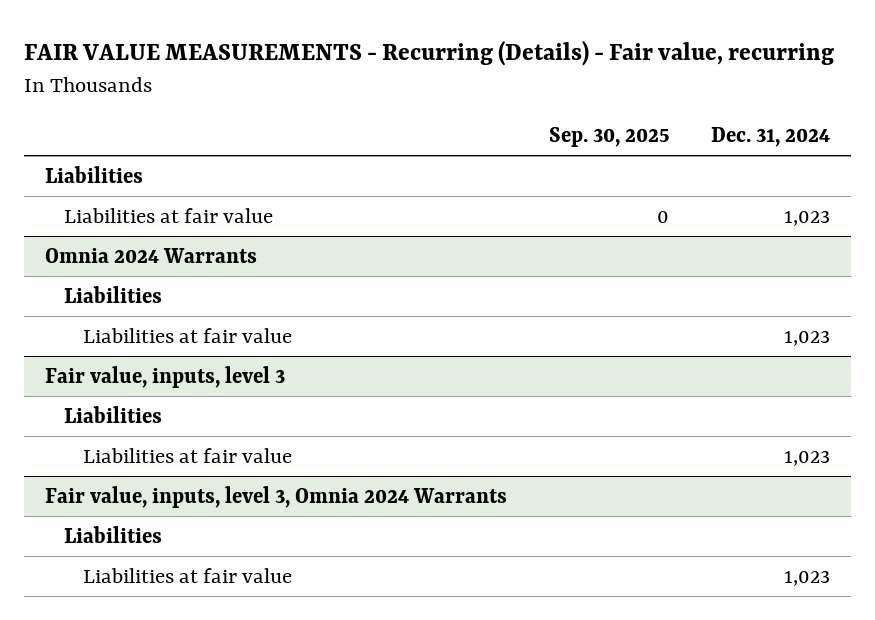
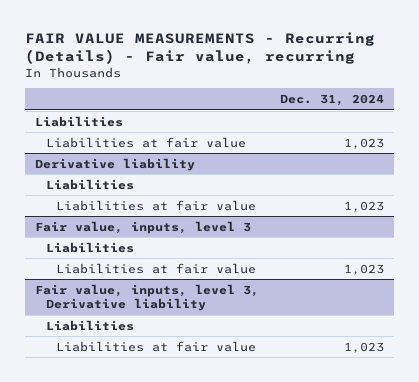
- | Sep. 30, 2025 | Dec. 31, 2024
+ | Dec. 31, 2024
- Omnia 2024 Warrants
+ Derivative liability
- Fair value, inputs, level 3, Omnia 2024 Warrants
+ Fair value, inputs, level 3, Derivative liability

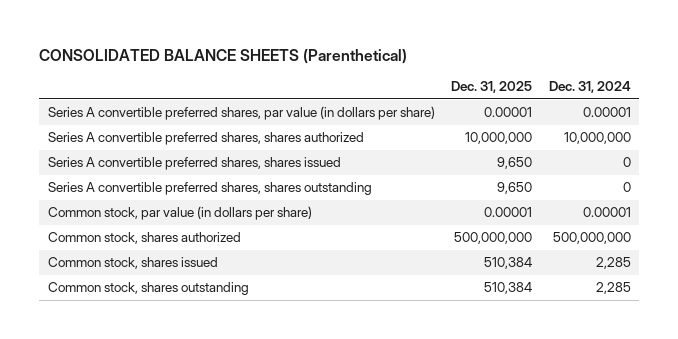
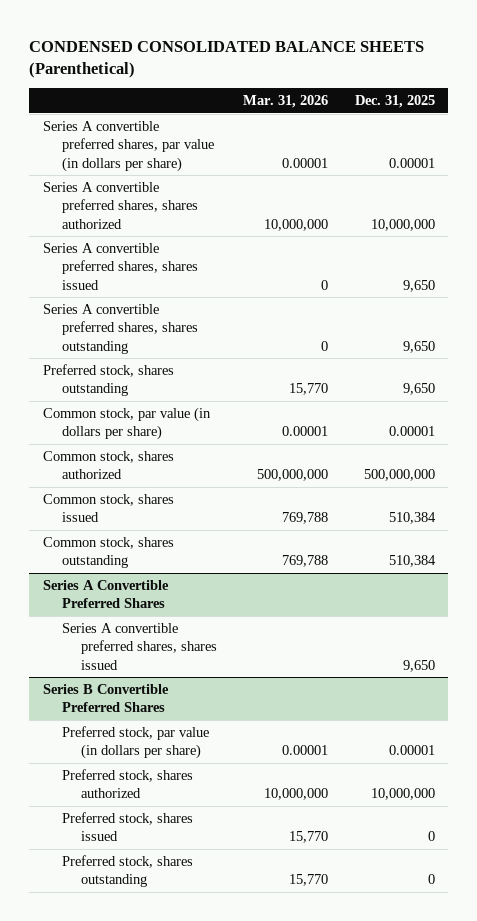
- CONSOLIDATED BALANCE SHEETS (Parenthetical)
+ CONDENSED CONSOLIDATED BALANCE SHEETS (Parenthetical)
- | Dec. 31, 2025 | Dec. 31, 2024
+ | Mar. 31, 2026 | Dec. 31, 2025
+ Preferred stock, shares outstanding | 15,770 | 9,650
+ Series A Convertible Preferred Shares
+ Series A convertible preferred shares, shares issued | | 9,650
+ Series B Convertible Preferred Shares
+ Preferred stock, par value (in dollars per share) | 0.00001 | 0.00001
+ Preferred stock, shares authorized | 10,000,000 | 10,000,000
+ Preferred stock, shares issued | 15,770 | 0
+ Preferred stock, shares outstanding | 15,770 | 0

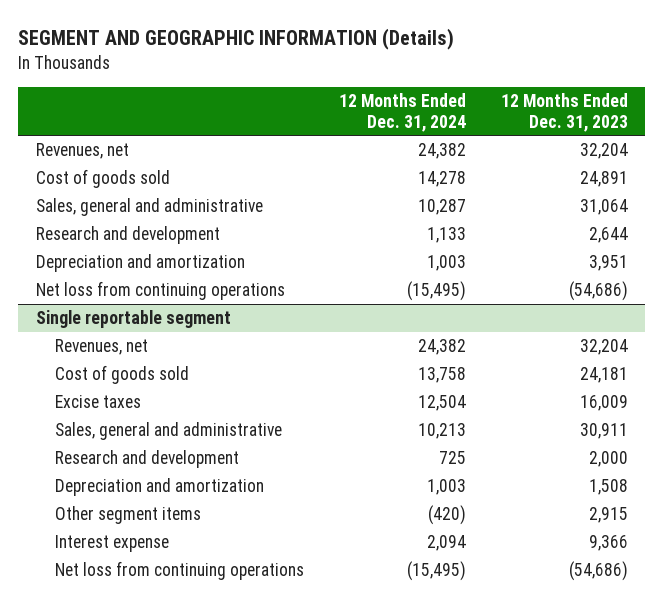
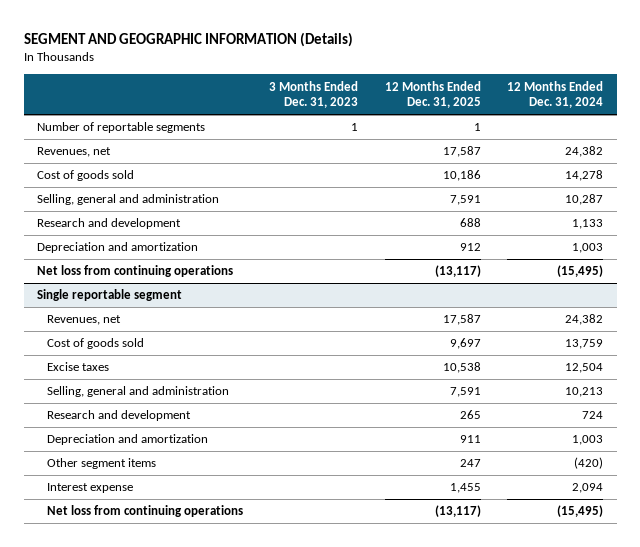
- | 12 Months Ended Dec. 31, 2024 | 12 Months Ended Dec. 31, 2023
+ | 3 Months Ended Dec. 31, 2023 | 12 Months Ended Dec. 31, 2025 | 12 Months Ended Dec. 31, 2024
+ Number of reportable segments | 1 | 1 |
- Sales, general and administrative | 10,287 | 31,064
+ Selling, general and administration | | 7,591 | 10,287
@ Single reportable segment
- Cost of goods sold | 13,758 | 24,181
+ Cost of goods sold | | 9,697 | 13,759
- Sales, general and administrative | 10,213 | 30,911
- Research and development | 725 | 2,000
+ Selling, general and administration | | 7,591 | 10,213
+ Research and development | | 265 | 724

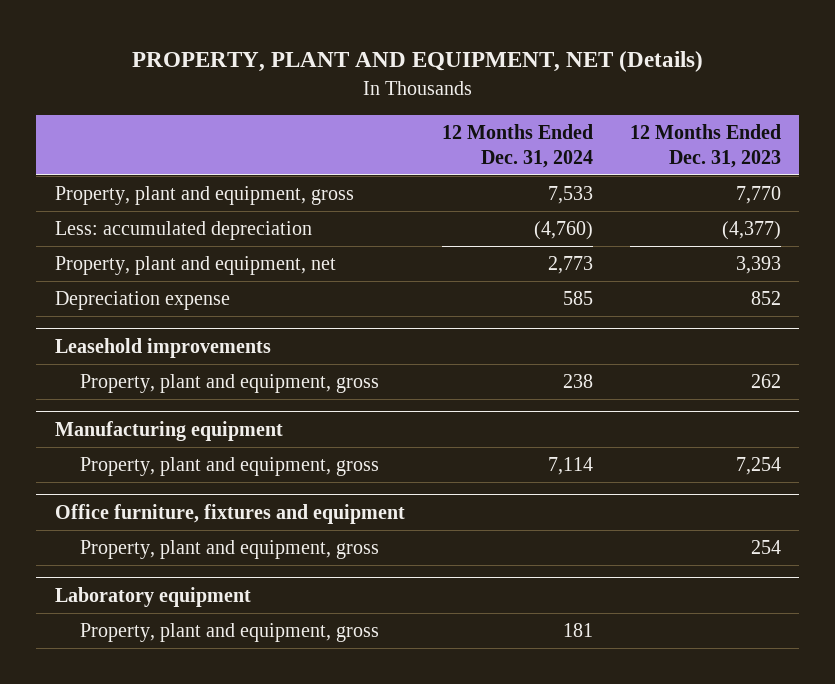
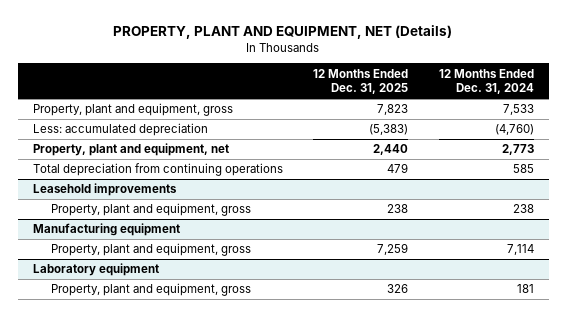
- | 12 Months Ended Dec. 31, 2024 | 12 Months Ended Dec. 31, 2023
+ | 12 Months Ended Dec. 31, 2025 | 12 Months Ended Dec. 31, 2024
- Depreciation expense | 585 | 852
+ Total depreciation from continuing operations | 479 | 585
- Office furniture, fixtures and equipment
- Property, plant and equipment, gross | | 254

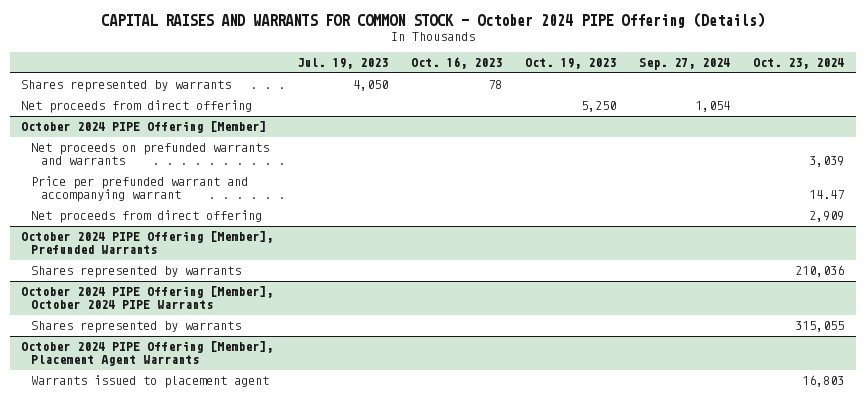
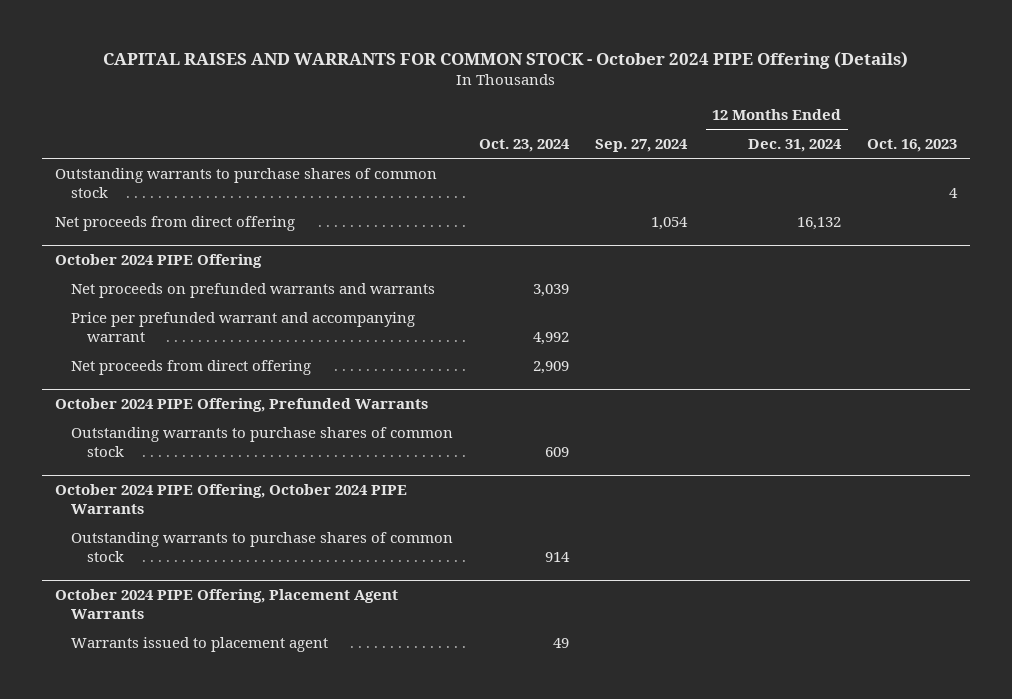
- | Jul. 19, 2023 | Oct. 16, 2023 | Oct. 19, 2023 | Sep. 27, 2024 | Oct. 23, 2024
+ | Oct. 23, 2024 | Sep. 27, 2024 | 12 Months Ended Dec. 31, 2024 | Oct. 16, 2023
- Shares represented by warrants | 4,050 | 78 | | |
+ Outstanding warrants to purchase shares of common stock | | | | 4
- October 2024 PIPE Offering [Member]
+ October 2024 PIPE Offering
- Price per prefunded warrant and accompanying warrant | | | | | 14.47
+ Price per prefunded warrant and accompanying warrant | 4,992 | | |
- October 2024 PIPE Offering [Member], Prefunded Warrants
- Shares represented by warrants | | | | | 210,036
- October 2024 PIPE Offering [Member], October 2024 PIPE Warrants
- Shares represented by warrants | | | | | 315,055
- October 2024 PIPE Offering [Member], Placement Agent Warrants
- Warrants issued to placement agent | | | | | 16,803
+ October 2024 PIPE Offering, Prefunded Warrants
+ Outstanding warrants to purchase shares of common stock | 609 | | |
+ October 2024 PIPE Offering, October 2024 PIPE Warrants
+ Outstanding warrants to purchase shares of common stock | 914 | | |
+ October 2024 PIPE Offering, Placement Agent Warrants
+ Warrants issued to placement agent | 49 | | |

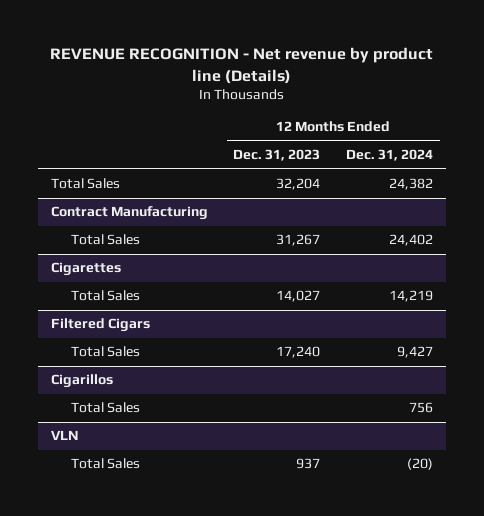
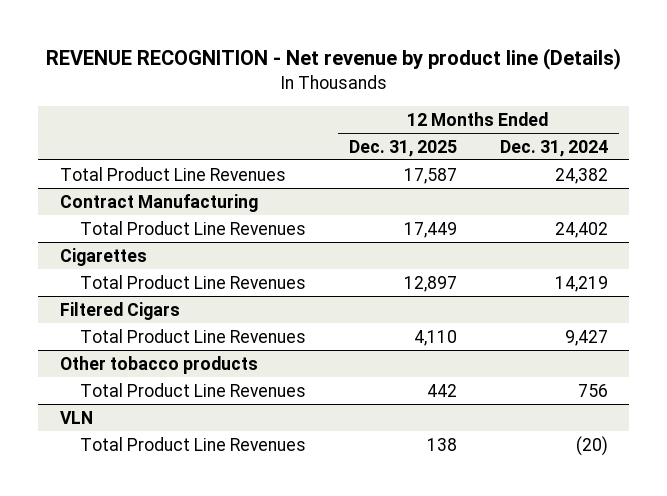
- | 12 Months Ended Dec. 31, 2023 | 12 Months Ended Dec. 31, 2024
+ | 12 Months Ended Dec. 31, 2025 | 12 Months Ended Dec. 31, 2024
- Total Sales | 32,204 | 24,382
+ Total Product Line Revenues | 17,587 | 24,382
@ Contract Manufacturing
- Total Sales | 31,267 | 24,402
+ Total Product Line Revenues | 17,449 | 24,402
@ Cigarettes
- Total Sales | 14,027 | 14,219
+ Total Product Line Revenues | 12,897 | 14,219
@ Filtered Cigars
- Total Sales | 17,240 | 9,427
- Cigarillos
- Total Sales | | 756
@ Filtered Cigars
+ Total Product Line Revenues | 4,110 | 9,427
+ Other tobacco products
+ Total Product Line Revenues | 442 | 756
@ VLN
- Total Sales | 937 | (20)
+ Total Product Line Revenues | 138 | (20)

